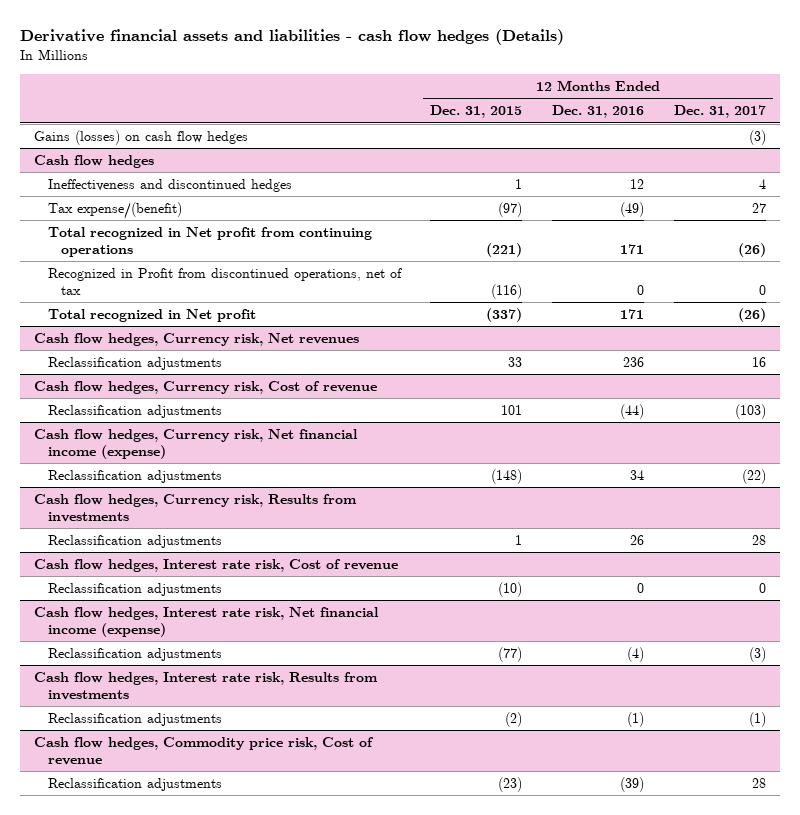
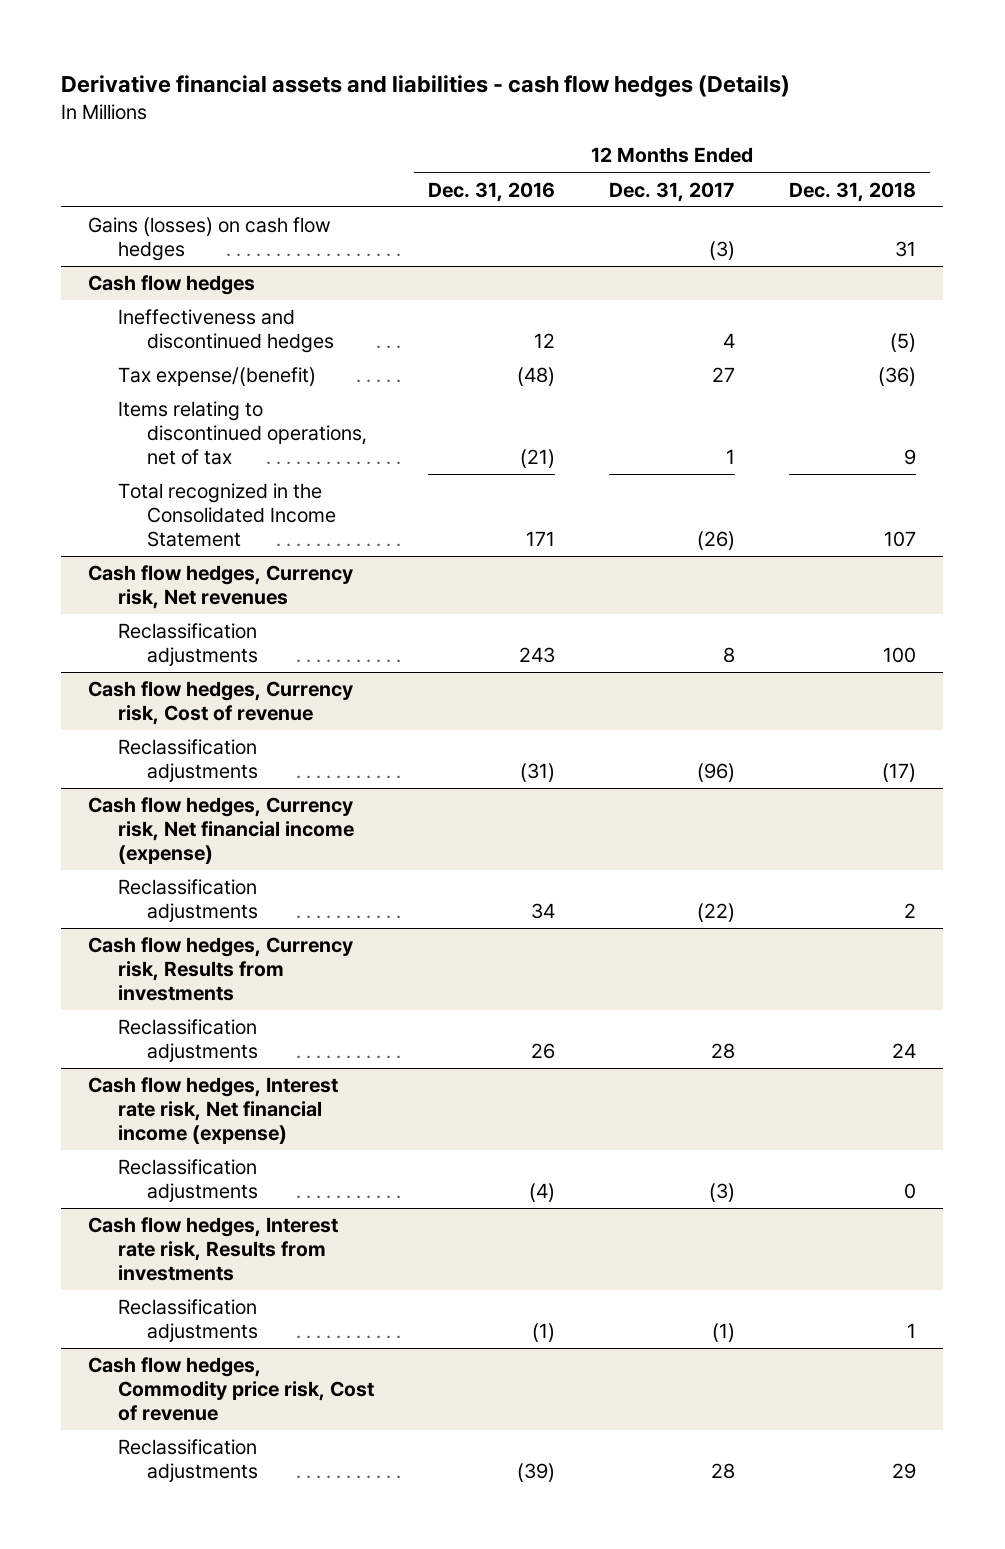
- | 12 Months Ended Dec. 31, 2015 | 12 Months Ended Dec. 31, 2016 | 12 Months Ended Dec. 31, 2017
+ | 12 Months Ended Dec. 31, 2016 | 12 Months Ended Dec. 31, 2017 | 12 Months Ended Dec. 31, 2018
@ Cash flow hedges
- Tax expense/(benefit) | (97) | (49) | 27
- Total recognized in Net profit from continuing operations | (221) | 171 | (26)
- Recognized in Profit from discontinued operations, net of tax | (116) | 0 | 0
- Total recognized in Net profit | (337) | 171 | (26)
+ Tax expense/(benefit) | (48) | 27 | (36)
+ Items relating to discontinued operations, net of tax | (21) | 1 | 9
+ Total recognized in the Consolidated Income Statement | 171 | (26) | 107
@ Cash flow hedges, Currency risk, Net revenues
- Reclassification adjustments | 33 | 236 | 16
+ Reclassification adjustments | 243 | 8 | 100
@ Cash flow hedges, Currency risk, Cost of revenue
- Reclassification adjustments | 101 | (44) | (103)
+ Reclassification adjustments | (31) | (96) | (17)
- Cash flow hedges, Interest rate risk, Cost of revenue
- Reclassification adjustments | (10) | 0 | 0

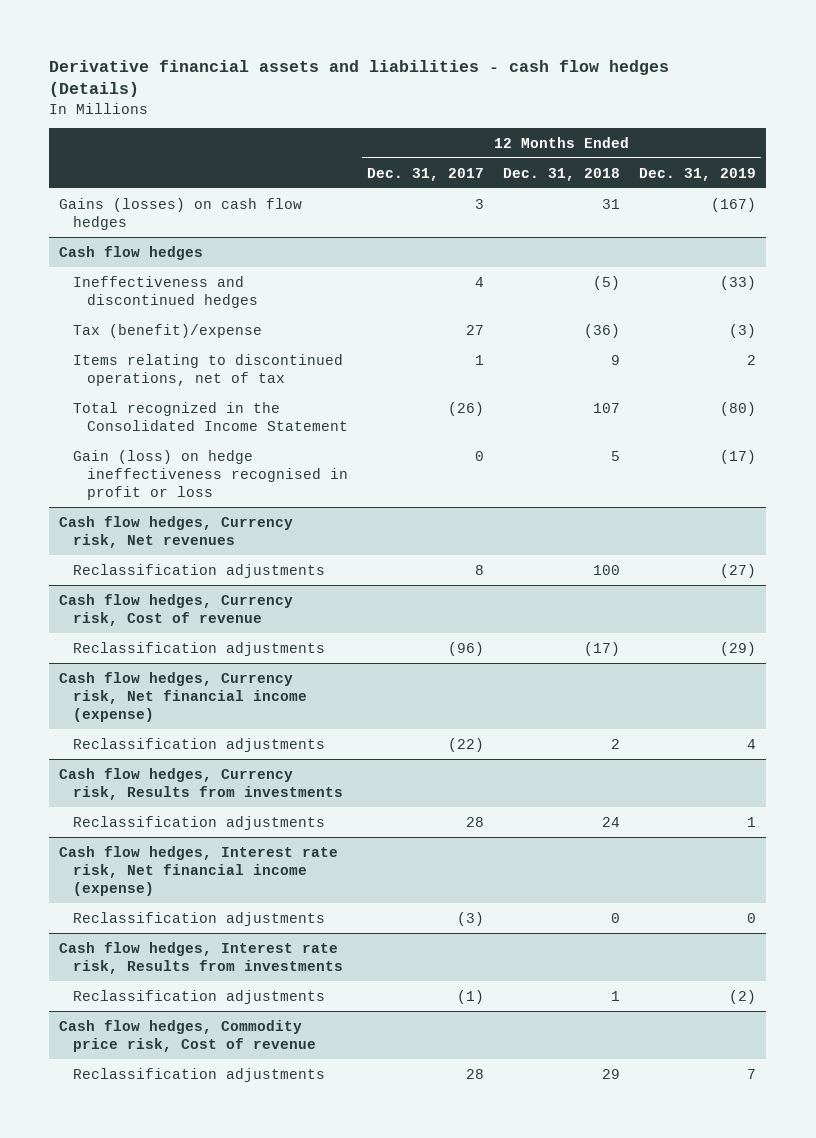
- | 12 Months Ended Dec. 31, 2016 | 12 Months Ended Dec. 31, 2017 | 12 Months Ended Dec. 31, 2018
+ | 12 Months Ended Dec. 31, 2017 | 12 Months Ended Dec. 31, 2018 | 12 Months Ended Dec. 31, 2019
- Gains (losses) on cash flow hedges | | (3) | 31
+ Gains (losses) on cash flow hedges | 3 | 31 | (167)
@ Cash flow hedges
- Tax expense/(benefit) | (48) | 27 | (36)
+ Tax (benefit)/expense | 27 | (36) | (3)
+ Gain (loss) on hedge ineffectiveness recognised in profit or loss | 0 | 5 | (17)

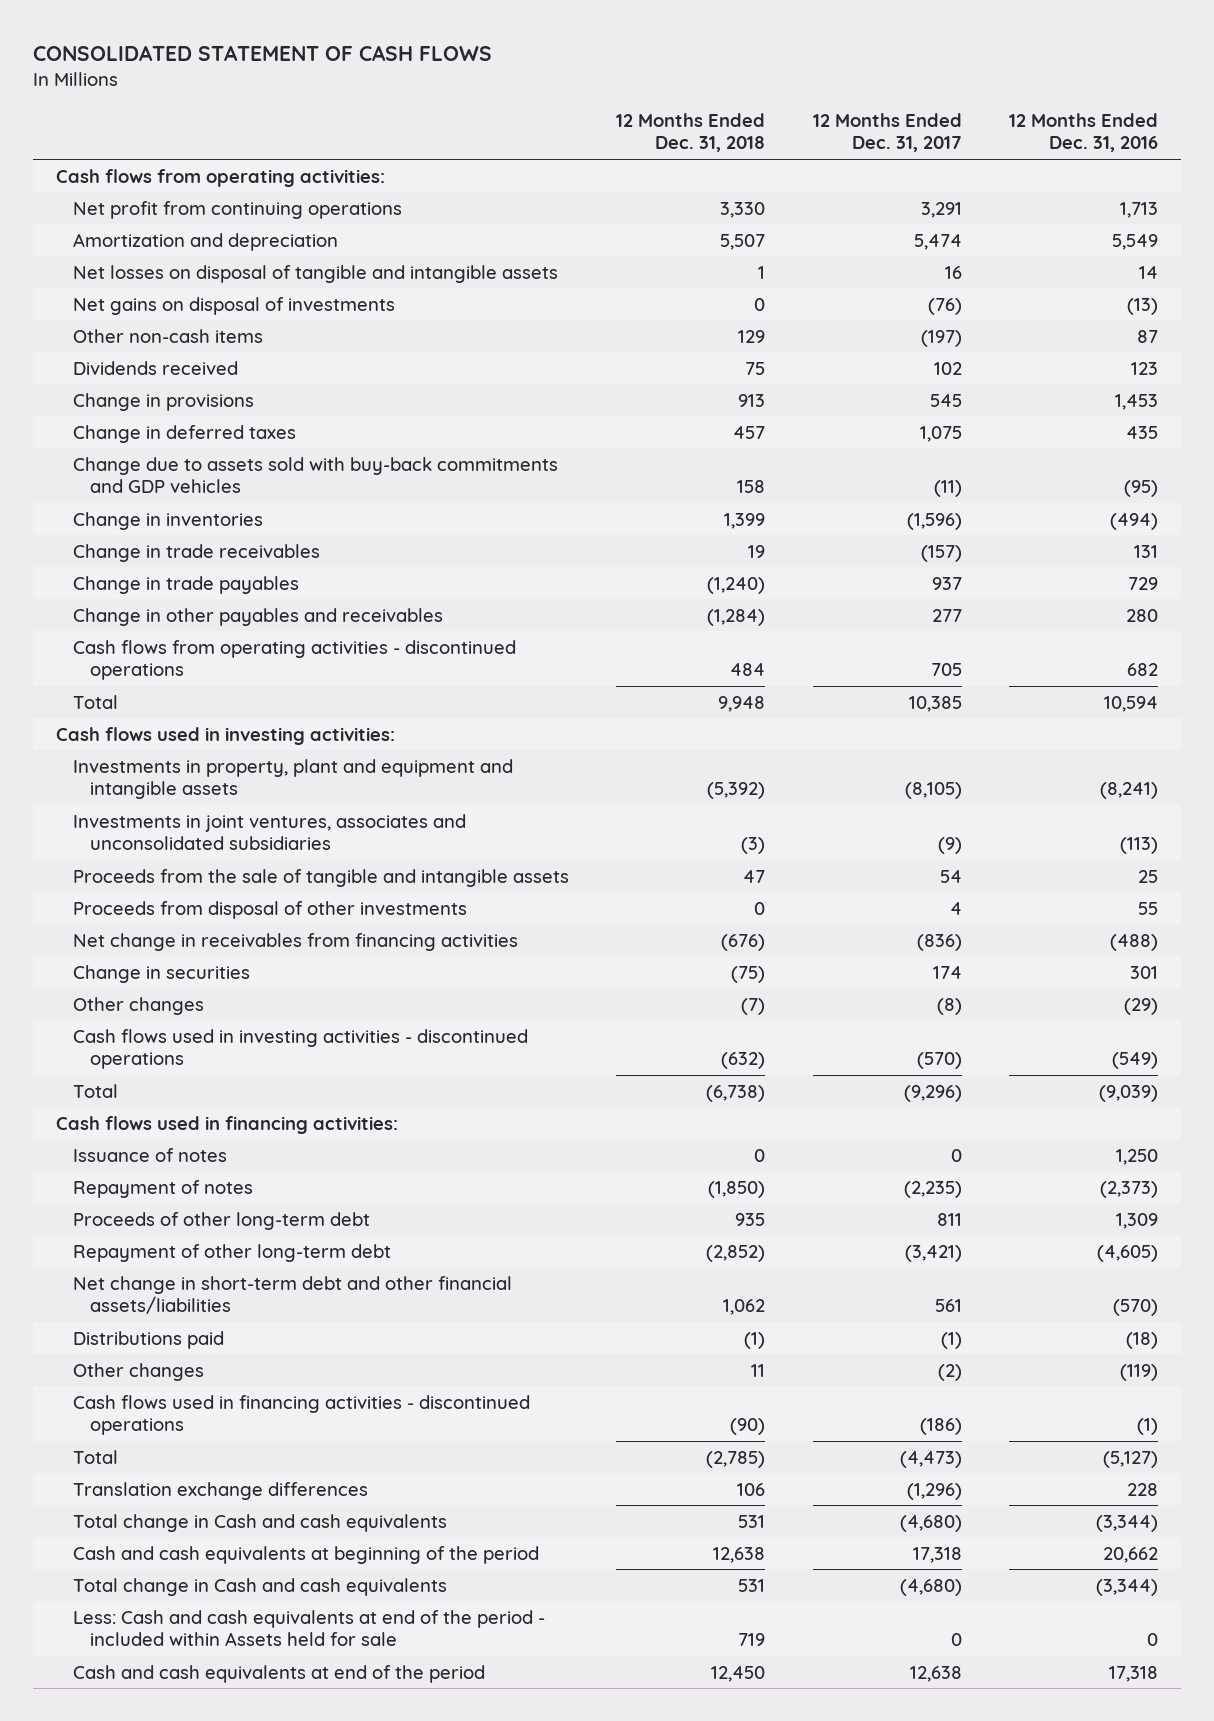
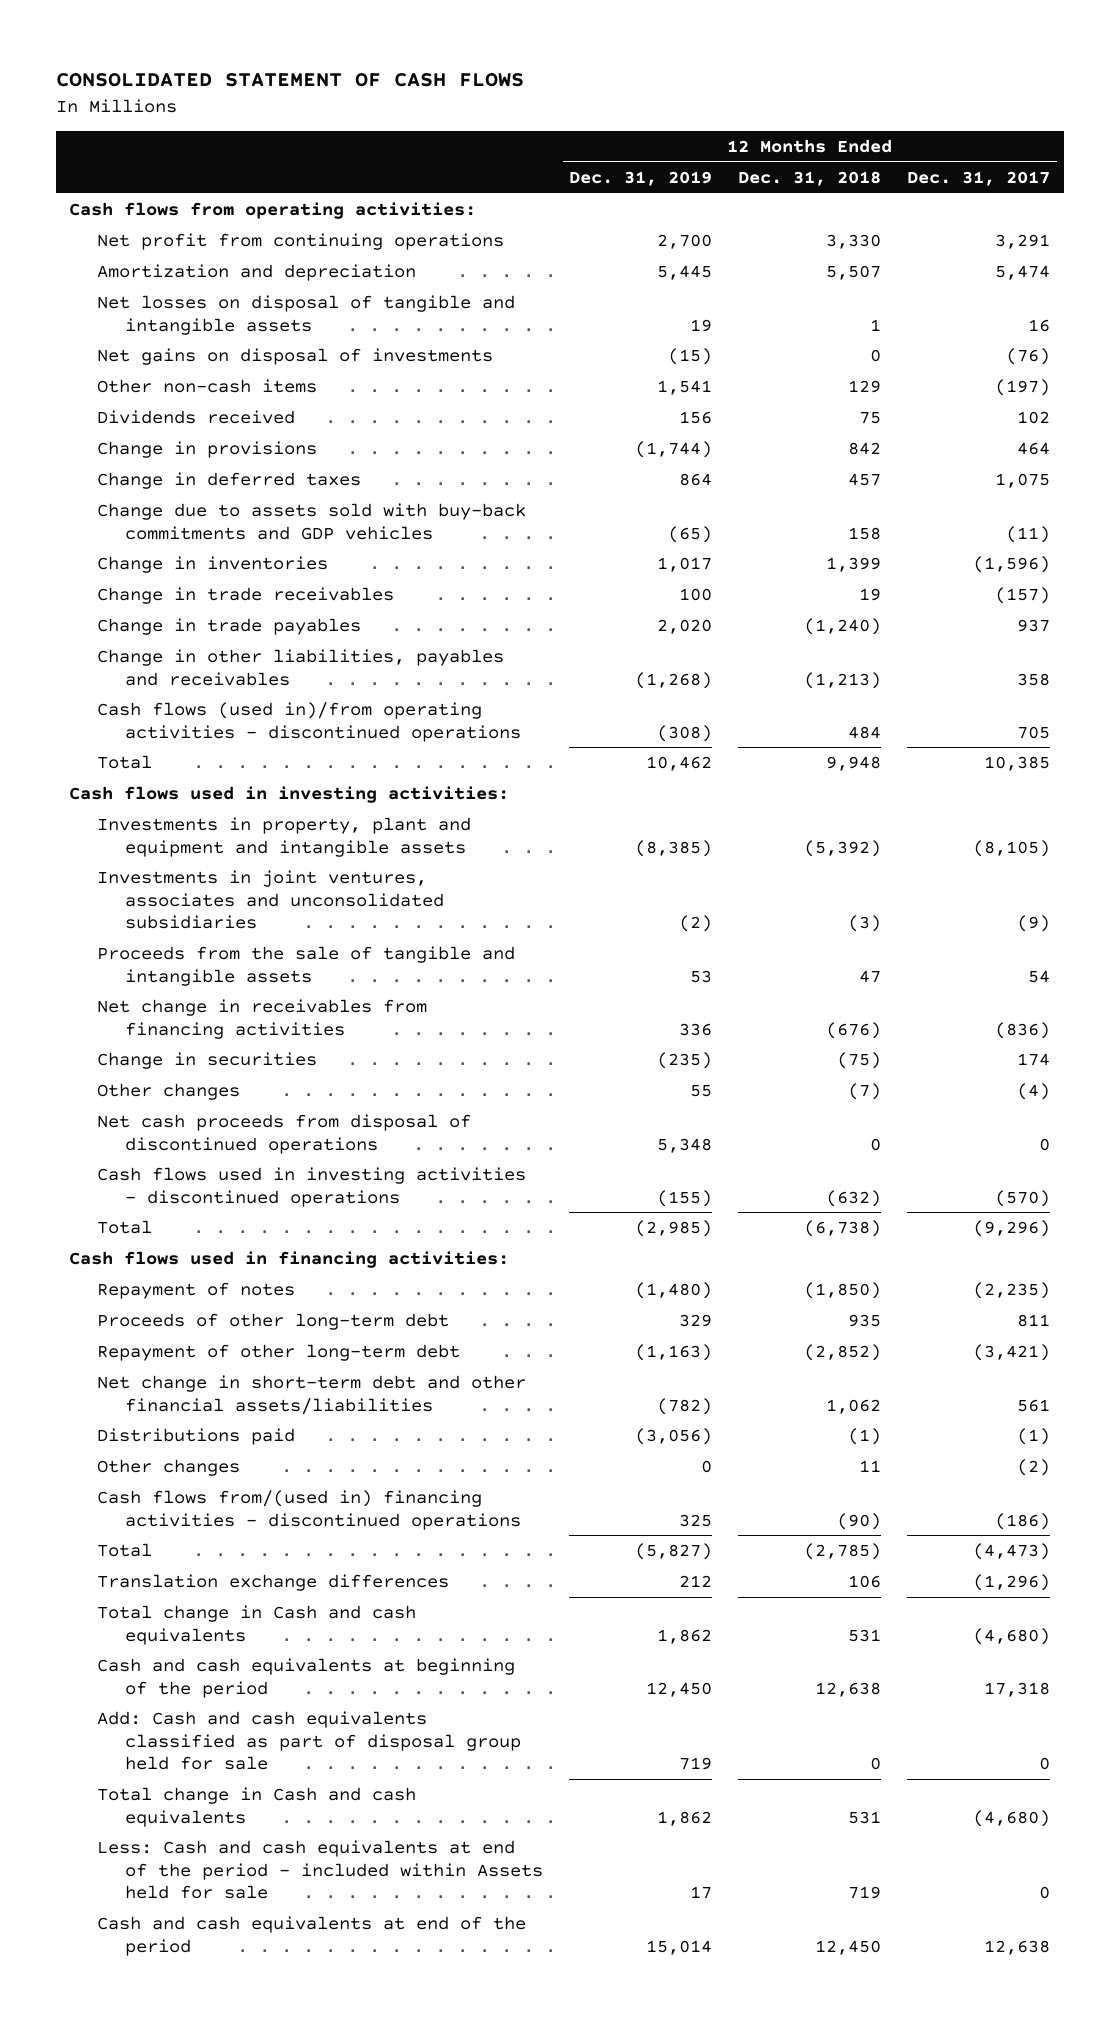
- | 12 Months Ended Dec. 31, 2018 | 12 Months Ended Dec. 31, 2017 | 12 Months Ended Dec. 31, 2016
+ | 12 Months Ended Dec. 31, 2019 | 12 Months Ended Dec. 31, 2018 | 12 Months Ended Dec. 31, 2017
- Change in provisions | 913 | 545 | 1,453
+ Change in provisions | (1,744) | 842 | 464
- Change in other payables and receivables | (1,284) | 277 | 280
- Cash flows from operating activities - discontinued operations | 484 | 705 | 682
+ Change in other liabilities, payables and receivables | (1,268) | (1,213) | 358
+ Cash flows (used in)/from operating activities - discontinued operations | (308) | 484 | 705
- Proceeds from disposal of other investments | 0 | 4 | 55
- Other changes | (7) | (8) | (29)
+ Other changes | 55 | (7) | (4)
+ Net cash proceeds from disposal of discontinued operations | 5,348 | 0 | 0
- Issuance of notes | 0 | 0 | 1,250
- Cash flows used in financing activities - discontinued operations | (90) | (186) | (1)
+ Cash flows from/(used in) financing activities - discontinued operations | 325 | (90) | (186)
+ Add: Cash and cash equivalents classified as part of disposal group held for sale | 719 | 0 | 0

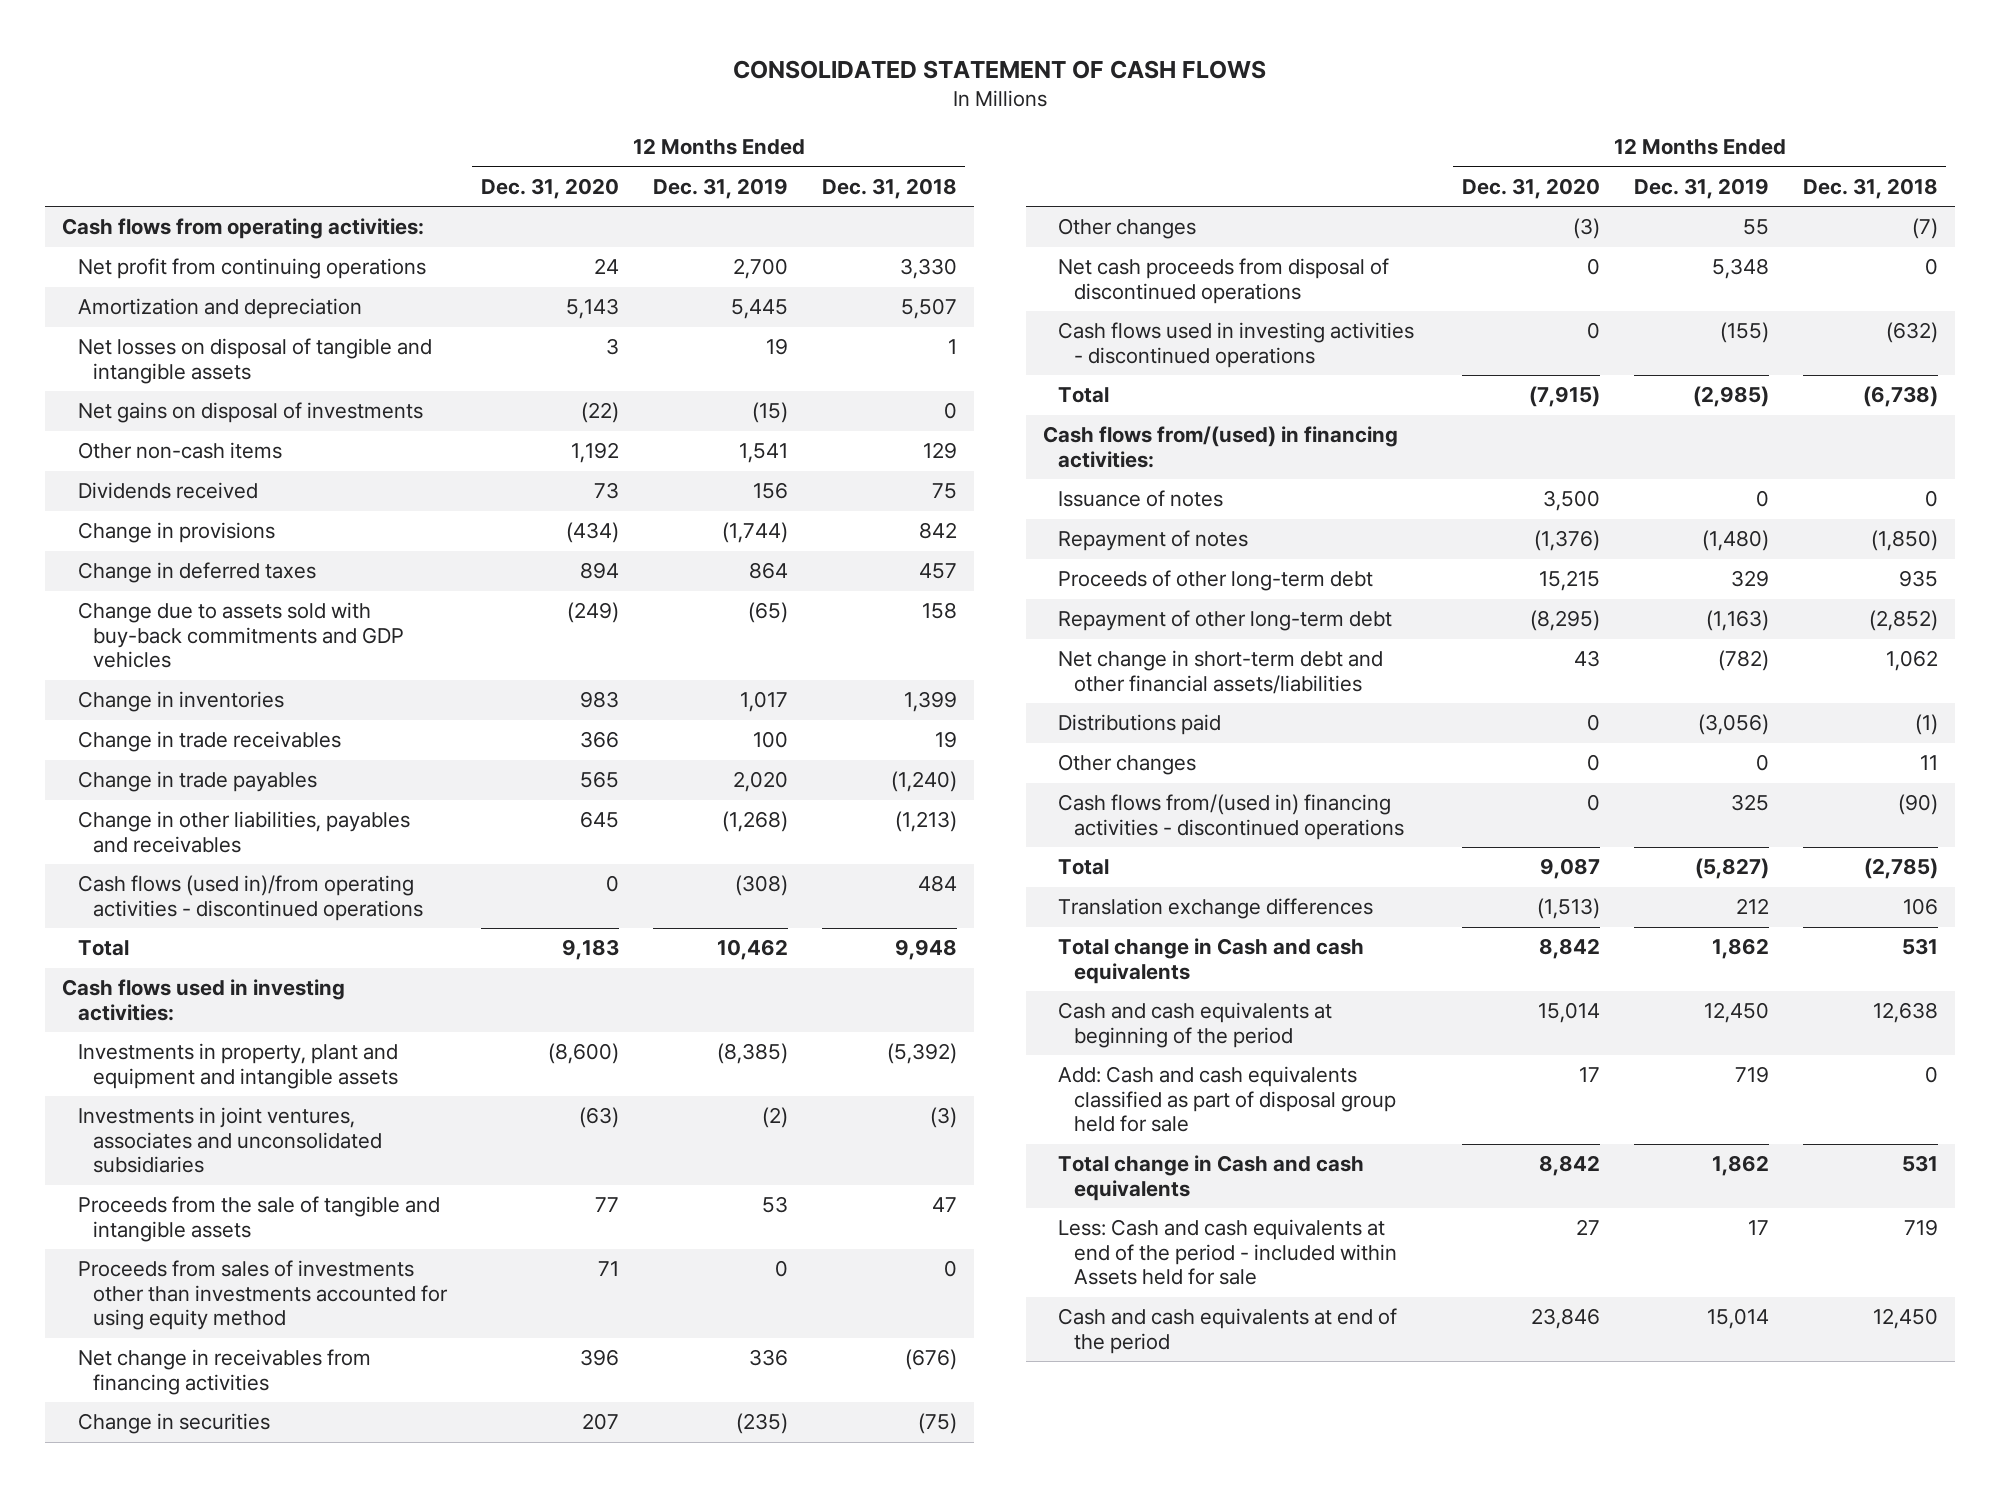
- | 12 Months Ended Dec. 31, 2019 | 12 Months Ended Dec. 31, 2018 | 12 Months Ended Dec. 31, 2017
+ | 12 Months Ended Dec. 31, 2020 | 12 Months Ended Dec. 31, 2019 | 12 Months Ended Dec. 31, 2018
+ Proceeds from sales of investments other than investments accounted for using equity method | 71 | 0 | 0
- Cash flows used in financing activities:
+ Cash flows from/(used) in financing activities:
+ Issuance of notes | 3,500 | 0 | 0

